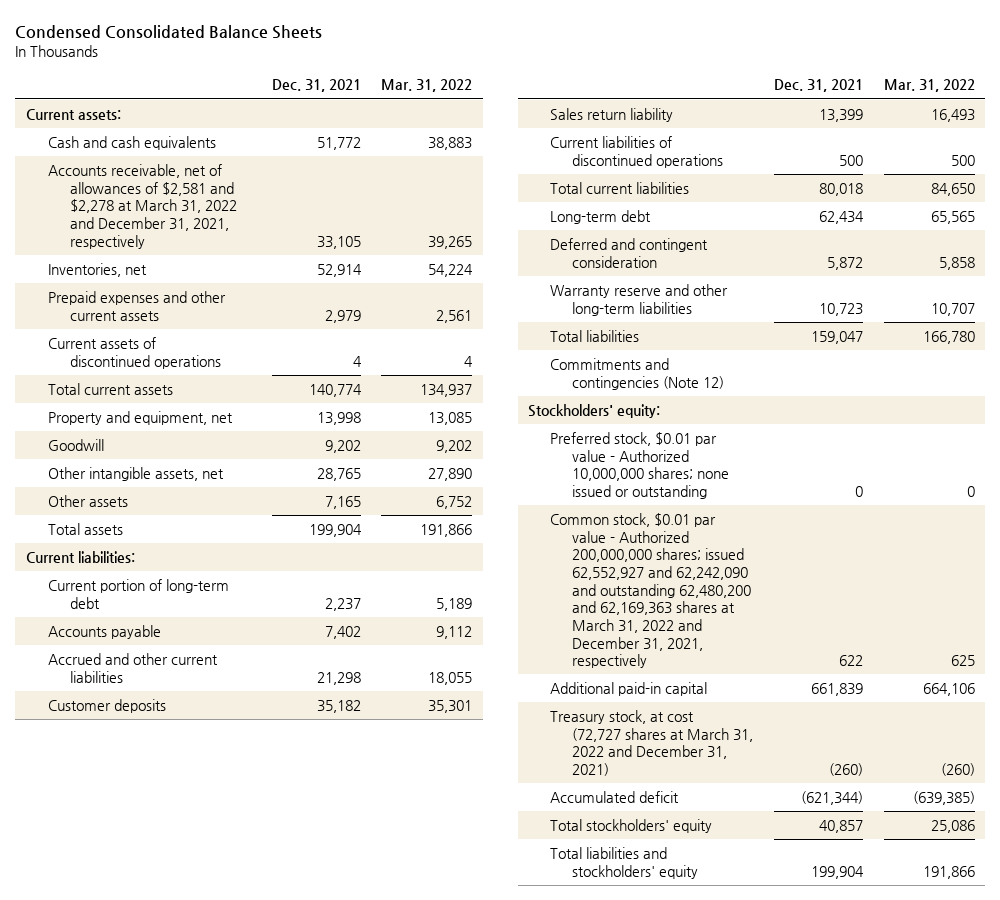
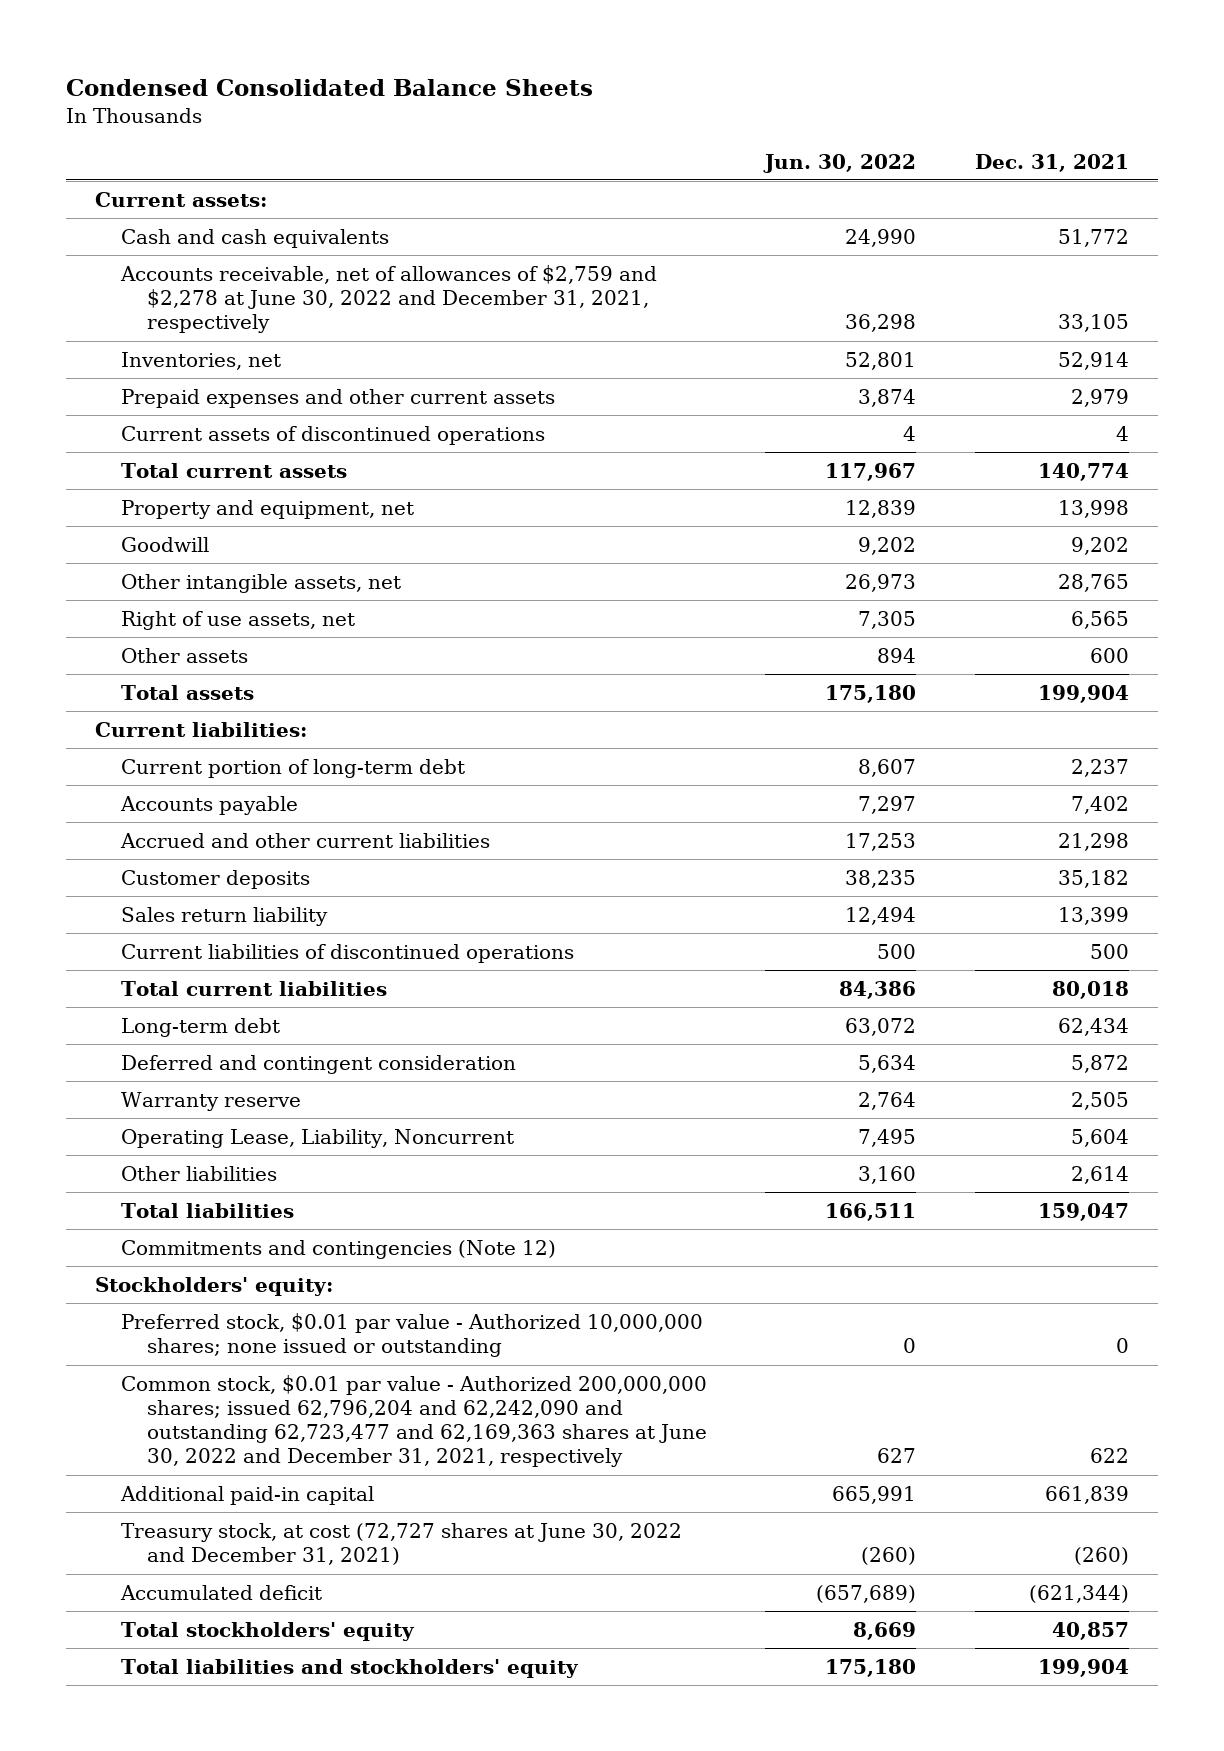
- | Dec. 31, 2021 | Mar. 31, 2022
+ | Jun. 30, 2022 | Dec. 31, 2021
- Accounts receivable, net of allowances of $2,581 and $2,278 at March 31, 2022 and December 31, 2021, respectively | 33,105 | 39,265
+ Accounts receivable, net of allowances of $2,759 and $2,278 at June 30, 2022 and December 31, 2021, respectively | 36,298 | 33,105
- Other assets | 7,165 | 6,752
+ Right of use assets, net | 7,305 | 6,565
+ Other assets | 894 | 600
- Warranty reserve and other long-term liabilities | 10,723 | 10,707
+ Warranty reserve | 2,764 | 2,505
+ Operating Lease, Liability, Noncurrent | 7,495 | 5,604
+ Other liabilities | 3,160 | 2,614
- Common stock, $0.01 par value - Authorized 200,000,000 shares; issued 62,552,927 and 62,242,090 and outstanding 62,480,200 and 62,169,363 shares at March 31, 2022 and December 31, 2021, respectively | 622 | 625
+ Common stock, $0.01 par value - Authorized 200,000,000 shares; issued 62,796,204 and 62,242,090 and outstanding 62,723,477 and 62,169,363 shares at June 30, 2022 and December 31, 2021, respectively | 627 | 622
- Treasury stock, at cost (72,727 shares at March 31, 2022 and December 31, 2021) | (260) | (260)
+ Treasury stock, at cost (72,727 shares at June 30, 2022 and December 31, 2021) | (260) | (260)

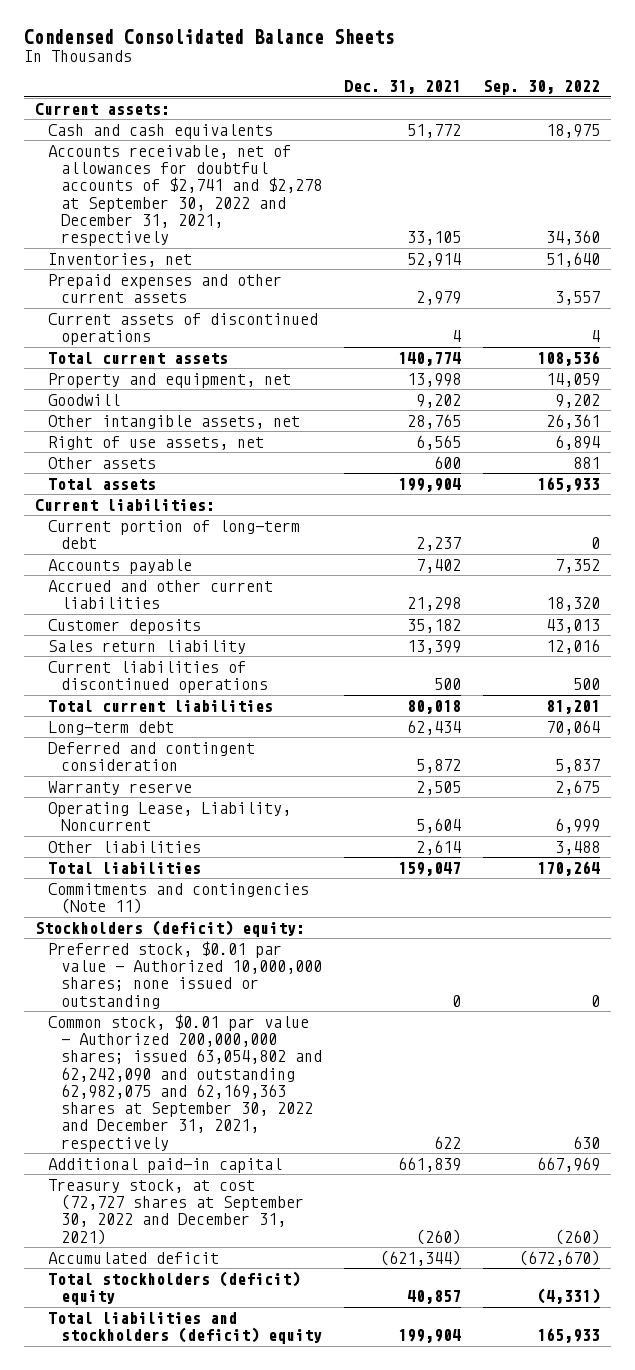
- | Jun. 30, 2022 | Dec. 31, 2021
+ | Dec. 31, 2021 | Sep. 30, 2022
- Accounts receivable, net of allowances of $2,759 and $2,278 at June 30, 2022 and December 31, 2021, respectively | 36,298 | 33,105
+ Accounts receivable, net of allowances for doubtful accounts of $2,741 and $2,278 at September 30, 2022 and December 31, 2021, respectively | 33,105 | 34,360
- Commitments and contingencies (Note 12)
- Stockholders' equity:
+ Commitments and contingencies (Note 11)
+ Stockholders (deficit) equity:
- Common stock, $0.01 par value - Authorized 200,000,000 shares; issued 62,796,204 and 62,242,090 and outstanding 62,723,477 and 62,169,363 shares at June 30, 2022 and December 31, 2021, respectively | 627 | 622
+ Common stock, $0.01 par value - Authorized 200,000,000 shares; issued 63,054,802 and 62,242,090 and outstanding 62,982,075 and 62,169,363 shares at September 30, 2022 and December 31, 2021, respectively | 622 | 630
- Treasury stock, at cost (72,727 shares at June 30, 2022 and December 31, 2021) | (260) | (260)
+ Treasury stock, at cost (72,727 shares at September 30, 2022 and December 31, 2021) | (260) | (260)
- Total stockholders' equity | 8,669 | 40,857
- Total liabilities and stockholders' equity | 175,180 | 199,904
+ Total stockholders (deficit) equity | 40,857 | (4,331)
+ Total liabilities and stockholders (deficit) equity | 199,904 | 165,933

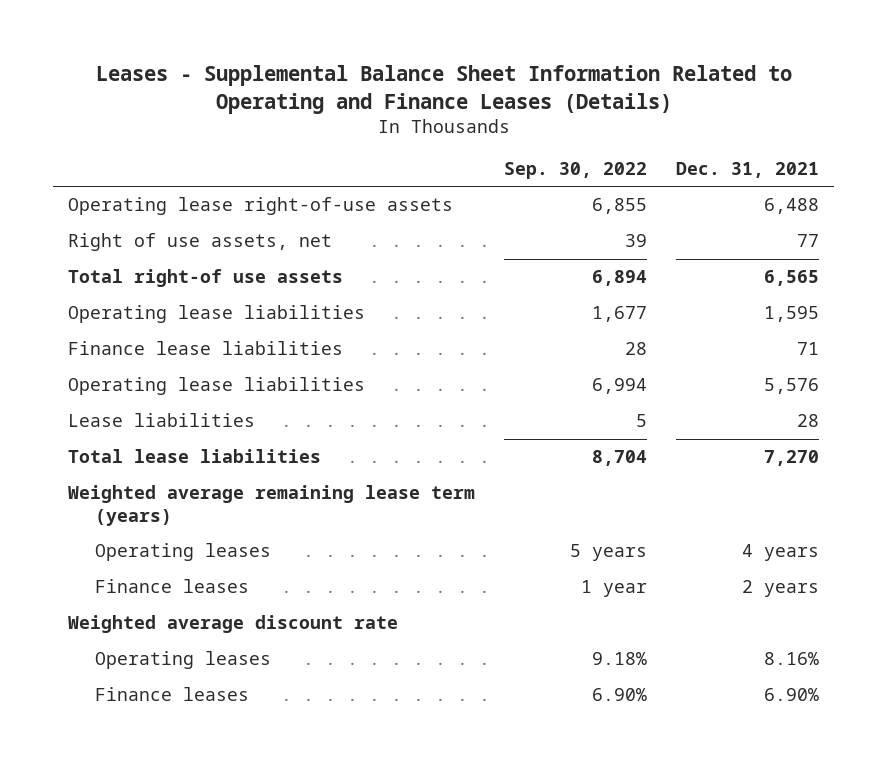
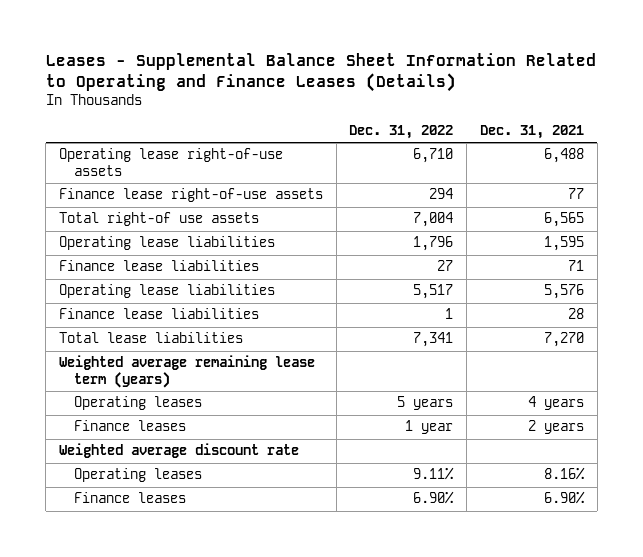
- | Sep. 30, 2022 | Dec. 31, 2021
+ | Dec. 31, 2022 | Dec. 31, 2021
- Right of use assets, net | 39 | 77
+ Finance lease right-of-use assets | 294 | 77
- Lease liabilities | 5 | 28
+ Finance lease liabilities | 1 | 28

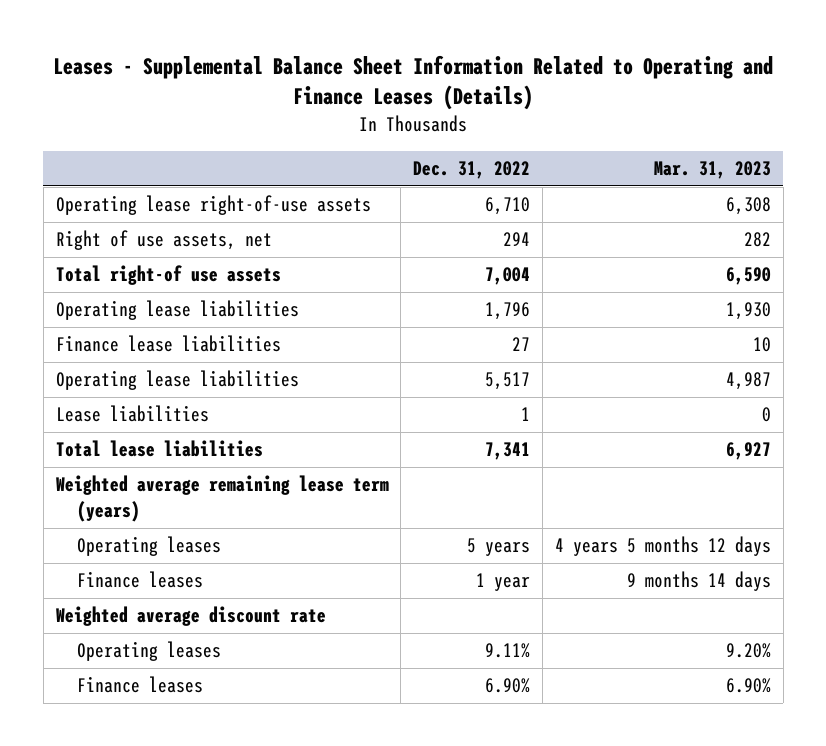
- | Dec. 31, 2022 | Dec. 31, 2021
+ | Dec. 31, 2022 | Mar. 31, 2023
- Finance lease right-of-use assets | 294 | 77
+ Right of use assets, net | 294 | 282
- Finance lease liabilities | 1 | 28
+ Lease liabilities | 1 | 0

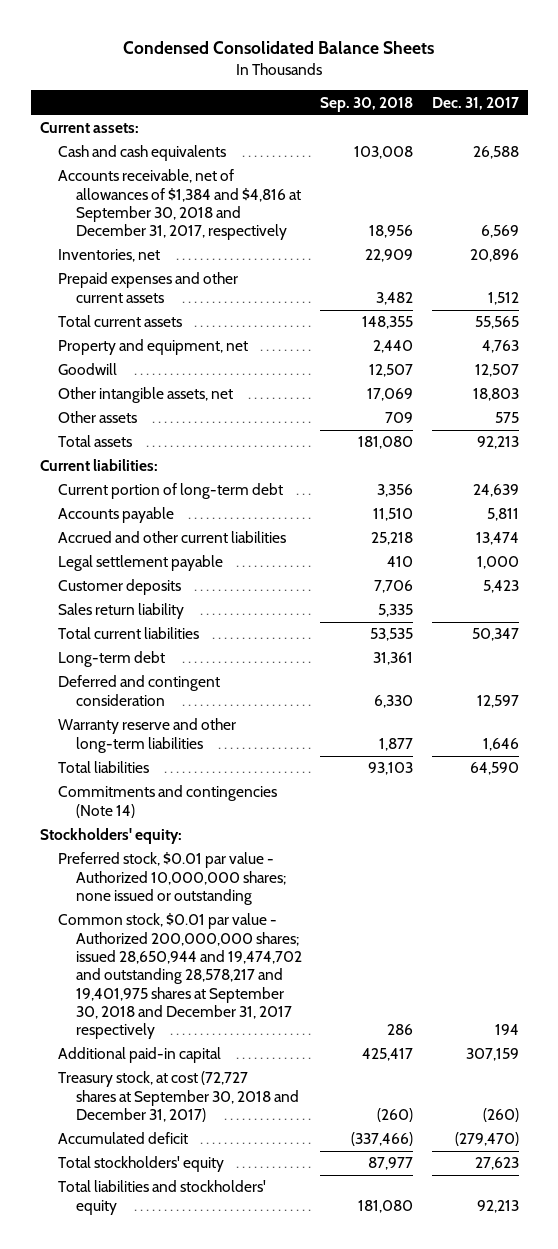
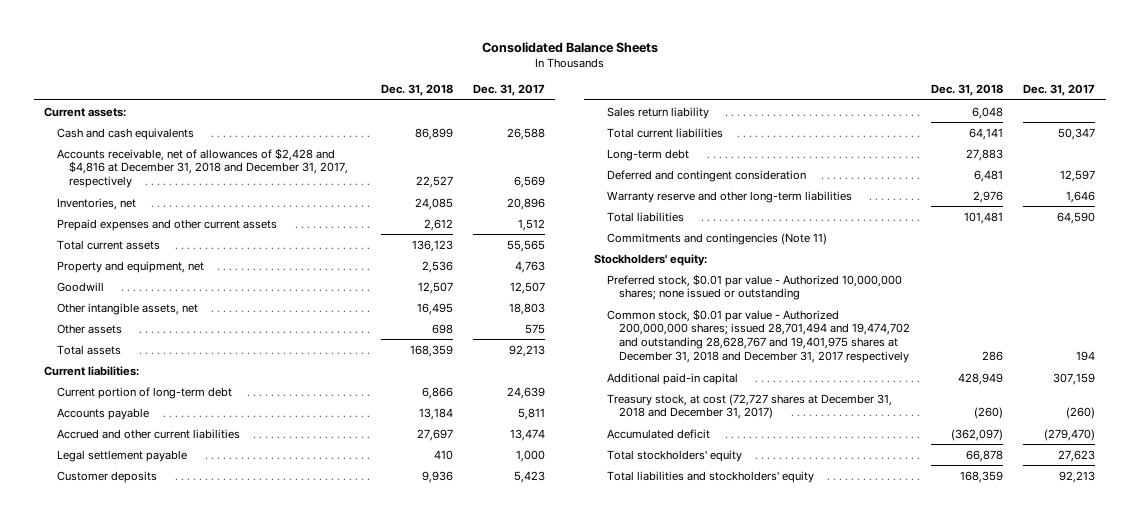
- Condensed Consolidated Balance Sheets
+ Consolidated Balance Sheets
- | Sep. 30, 2018 | Dec. 31, 2017
+ | Dec. 31, 2018 | Dec. 31, 2017
- Accounts receivable, net of allowances of $1,384 and $4,816 at September 30, 2018 and December 31, 2017, respectively | 18,956 | 6,569
+ Accounts receivable, net of allowances of $2,428 and $4,816 at December 31, 2018 and December 31, 2017, respectively | 22,527 | 6,569
- Commitments and contingencies (Note 14)
+ Commitments and contingencies (Note 11)
- Common stock, $0.01 par value - Authorized 200,000,000 shares; issued 28,650,944 and 19,474,702 and outstanding 28,578,217 and 19,401,975 shares at September 30, 2018 and December 31, 2017 respectively | 286 | 194
+ Common stock, $0.01 par value - Authorized 200,000,000 shares; issued 28,701,494 and 19,474,702 and outstanding 28,628,767 and 19,401,975 shares at December 31, 2018 and December 31, 2017 respectively | 286 | 194
- Treasury stock, at cost (72,727 shares at September 30, 2018 and December 31, 2017) | (260) | (260)
+ Treasury stock, at cost (72,727 shares at December 31, 2018 and December 31, 2017) | (260) | (260)

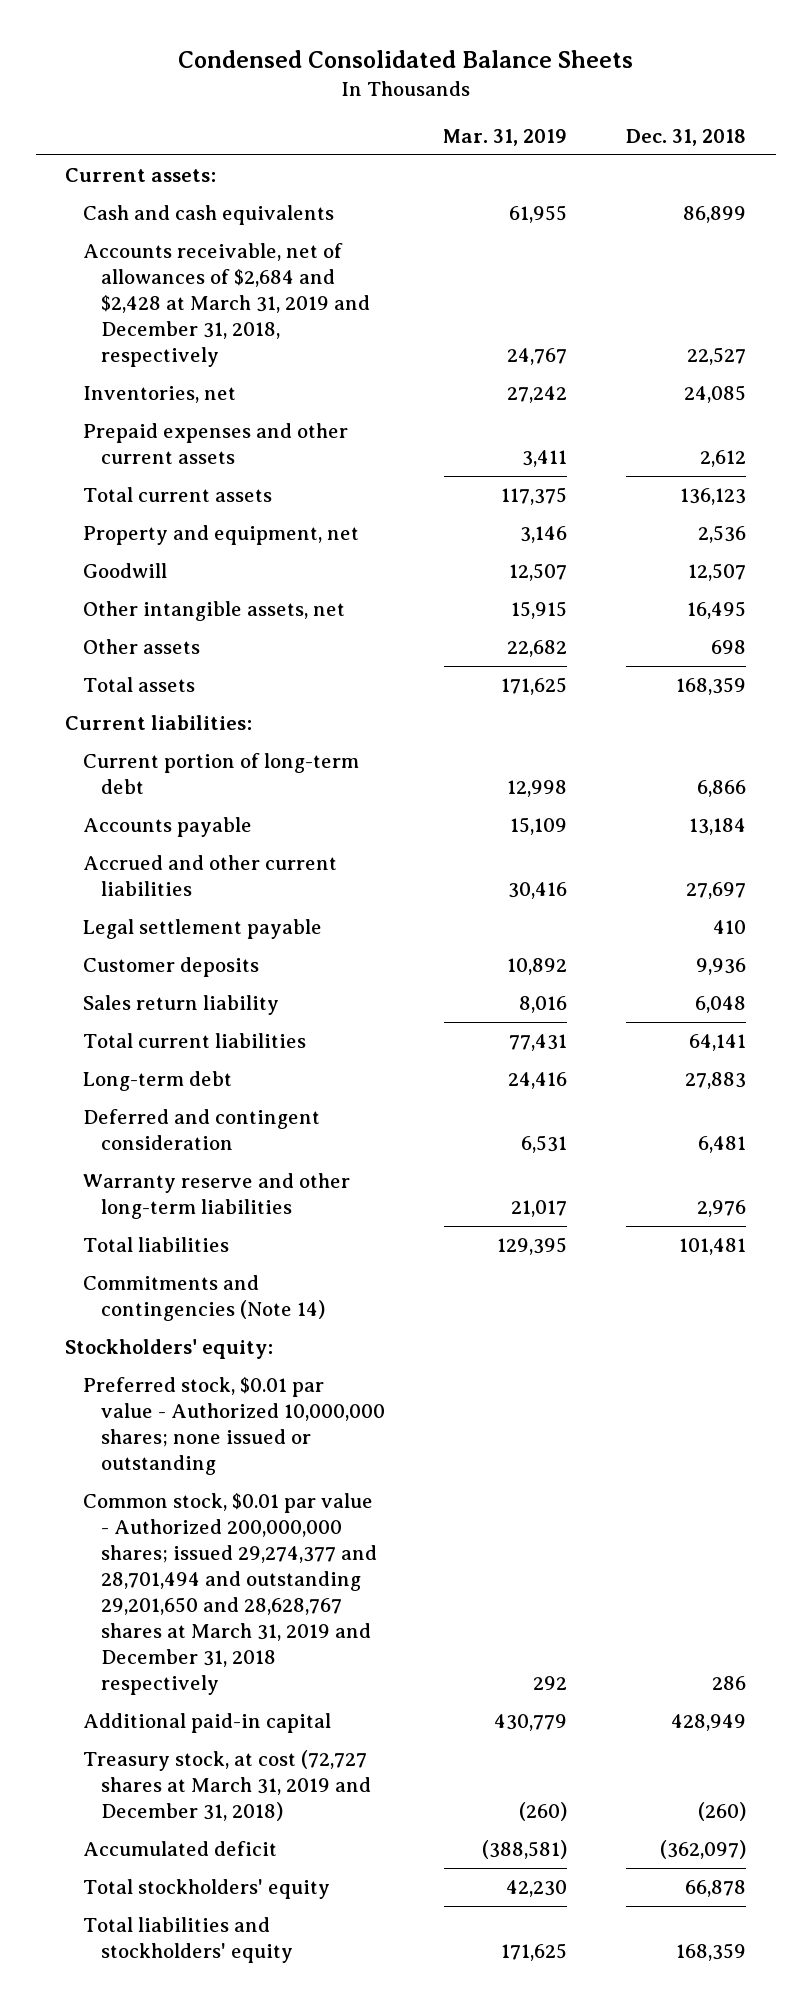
- Consolidated Balance Sheets
+ Condensed Consolidated Balance Sheets
- | Dec. 31, 2018 | Dec. 31, 2017
+ | Mar. 31, 2019 | Dec. 31, 2018
- Accounts receivable, net of allowances of $2,428 and $4,816 at December 31, 2018 and December 31, 2017, respectively | 22,527 | 6,569
+ Accounts receivable, net of allowances of $2,684 and $2,428 at March 31, 2019 and December 31, 2018, respectively | 24,767 | 22,527
- Commitments and contingencies (Note 11)
+ Commitments and contingencies (Note 14)
- Common stock, $0.01 par value - Authorized 200,000,000 shares; issued 28,701,494 and 19,474,702 and outstanding 28,628,767 and 19,401,975 shares at December 31, 2018 and December 31, 2017 respectively | 286 | 194
+ Common stock, $0.01 par value - Authorized 200,000,000 shares; issued 29,274,377 and 28,701,494 and outstanding 29,201,650 and 28,628,767 shares at March 31, 2019 and December 31, 2018 respectively | 292 | 286
- Treasury stock, at cost (72,727 shares at December 31, 2018 and December 31, 2017) | (260) | (260)
+ Treasury stock, at cost (72,727 shares at March 31, 2019 and December 31, 2018) | (260) | (260)

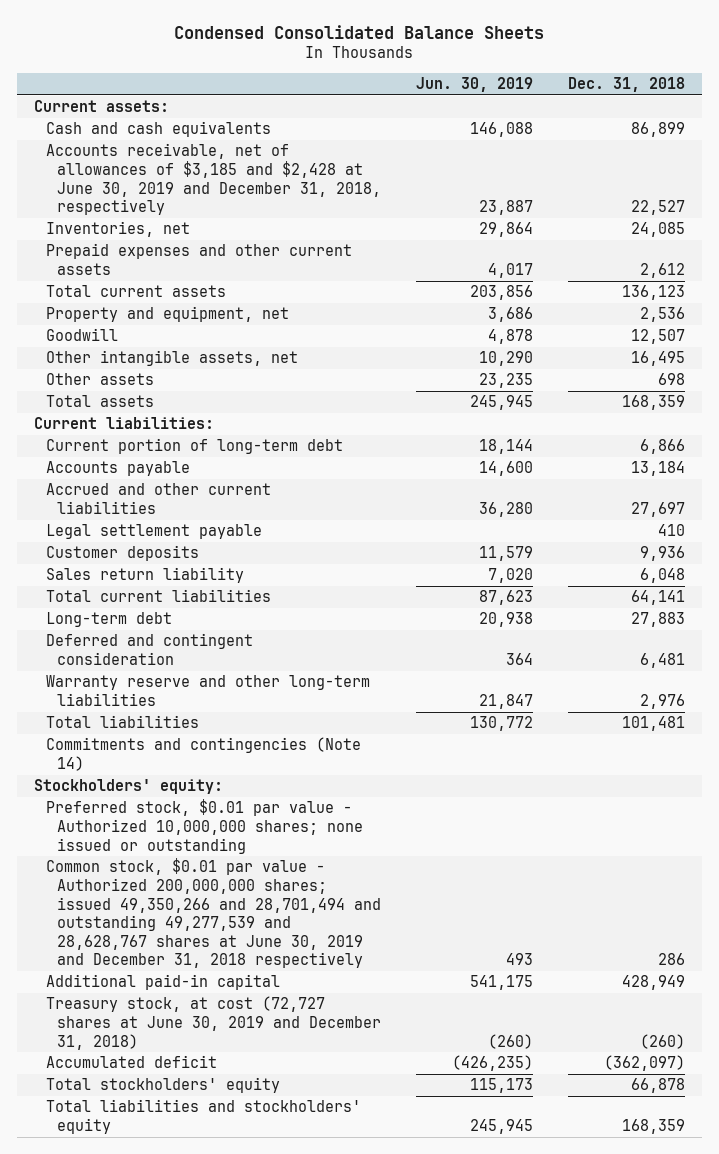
- | Mar. 31, 2019 | Dec. 31, 2018
+ | Jun. 30, 2019 | Dec. 31, 2018
- Accounts receivable, net of allowances of $2,684 and $2,428 at March 31, 2019 and December 31, 2018, respectively | 24,767 | 22,527
+ Accounts receivable, net of allowances of $3,185 and $2,428 at June 30, 2019 and December 31, 2018, respectively | 23,887 | 22,527
- Common stock, $0.01 par value - Authorized 200,000,000 shares; issued 29,274,377 and 28,701,494 and outstanding 29,201,650 and 28,628,767 shares at March 31, 2019 and December 31, 2018 respectively | 292 | 286
+ Common stock, $0.01 par value - Authorized 200,000,000 shares; issued 49,350,266 and 28,701,494 and outstanding 49,277,539 and 28,628,767 shares at June 30, 2019 and December 31, 2018 respectively | 493 | 286
- Treasury stock, at cost (72,727 shares at March 31, 2019 and December 31, 2018) | (260) | (260)
+ Treasury stock, at cost (72,727 shares at June 30, 2019 and December 31, 2018) | (260) | (260)

